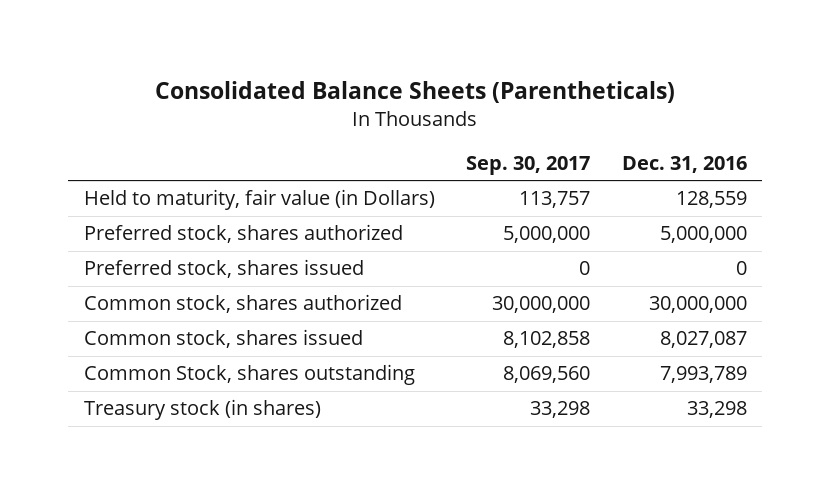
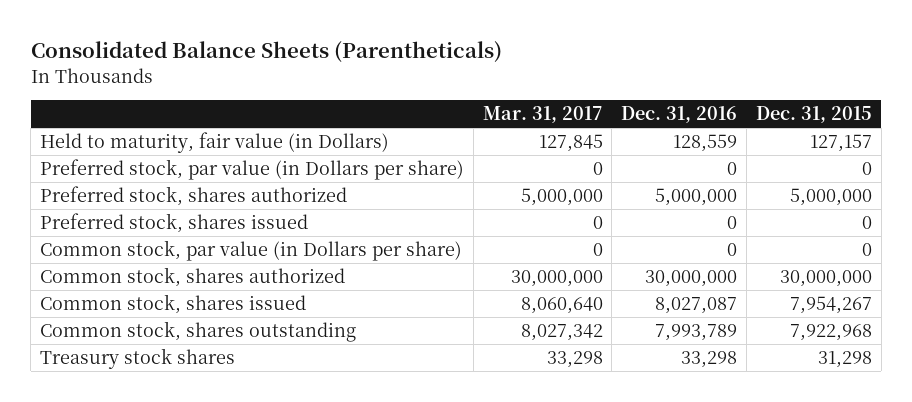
- | Sep. 30, 2017 | Dec. 31, 2016
+ | Mar. 31, 2017 | Dec. 31, 2016 | Dec. 31, 2015
+ Preferred stock, par value (in Dollars per share) | 0 | 0 | 0
+ Common stock, par value (in Dollars per share) | 0 | 0 | 0
- Common Stock, shares outstanding | 8,069,560 | 7,993,789
- Treasury stock (in shares) | 33,298 | 33,298
+ Common stock, shares outstanding | 8,027,342 | 7,993,789 | 7,922,968
+ Treasury stock shares | 33,298 | 33,298 | 31,298

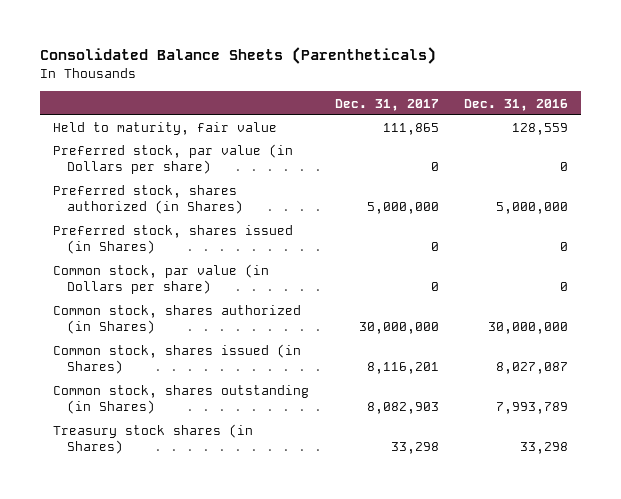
- | Mar. 31, 2017 | Dec. 31, 2016 | Dec. 31, 2015
+ | Dec. 31, 2017 | Dec. 31, 2016
- Held to maturity, fair value (in Dollars) | 127,845 | 128,559 | 127,157
+ Held to maturity, fair value | 111,865 | 128,559
- Preferred stock, shares authorized | 5,000,000 | 5,000,000 | 5,000,000
- Preferred stock, shares issued | 0 | 0 | 0
+ Preferred stock, shares authorized (in Shares) | 5,000,000 | 5,000,000
+ Preferred stock, shares issued (in Shares) | 0 | 0
- Common stock, shares authorized | 30,000,000 | 30,000,000 | 30,000,000
- Common stock, shares issued | 8,060,640 | 8,027,087 | 7,954,267
- Common stock, shares outstanding | 8,027,342 | 7,993,789 | 7,922,968
- Treasury stock shares | 33,298 | 33,298 | 31,298
+ Common stock, shares authorized (in Shares) | 30,000,000 | 30,000,000
+ Common stock, shares issued (in Shares) | 8,116,201 | 8,027,087
+ Common stock, shares outstanding (in Shares) | 8,082,903 | 7,993,789
+ Treasury stock shares (in Shares) | 33,298 | 33,298

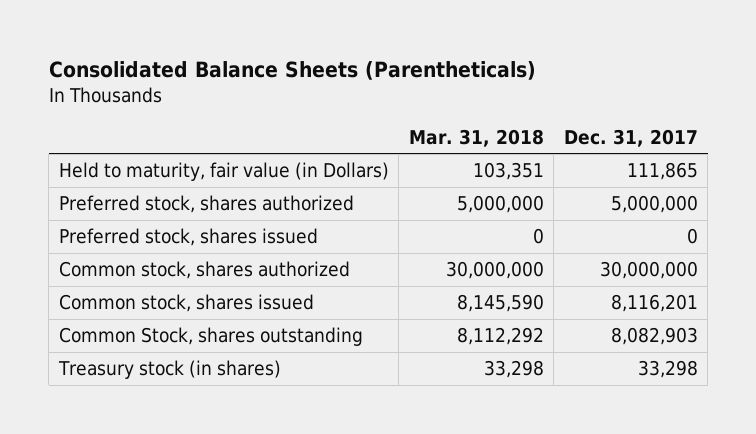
- | Dec. 31, 2017 | Dec. 31, 2016
+ | Mar. 31, 2018 | Dec. 31, 2017
- Held to maturity, fair value | 111,865 | 128,559
- Preferred stock, par value (in Dollars per share) | 0 | 0
- Preferred stock, shares authorized (in Shares) | 5,000,000 | 5,000,000
- Preferred stock, shares issued (in Shares) | 0 | 0
- Common stock, par value (in Dollars per share) | 0 | 0
- Common stock, shares authorized (in Shares) | 30,000,000 | 30,000,000
- Common stock, shares issued (in Shares) | 8,116,201 | 8,027,087
- Common stock, shares outstanding (in Shares) | 8,082,903 | 7,993,789
- Treasury stock shares (in Shares) | 33,298 | 33,298
+ Held to maturity, fair value (in Dollars) | 103,351 | 111,865
+ Preferred stock, shares authorized | 5,000,000 | 5,000,000
+ Preferred stock, shares issued | 0 | 0
+ Common stock, shares authorized | 30,000,000 | 30,000,000
+ Common stock, shares issued | 8,145,590 | 8,116,201
+ Common Stock, shares outstanding | 8,112,292 | 8,082,903
+ Treasury stock (in shares) | 33,298 | 33,298

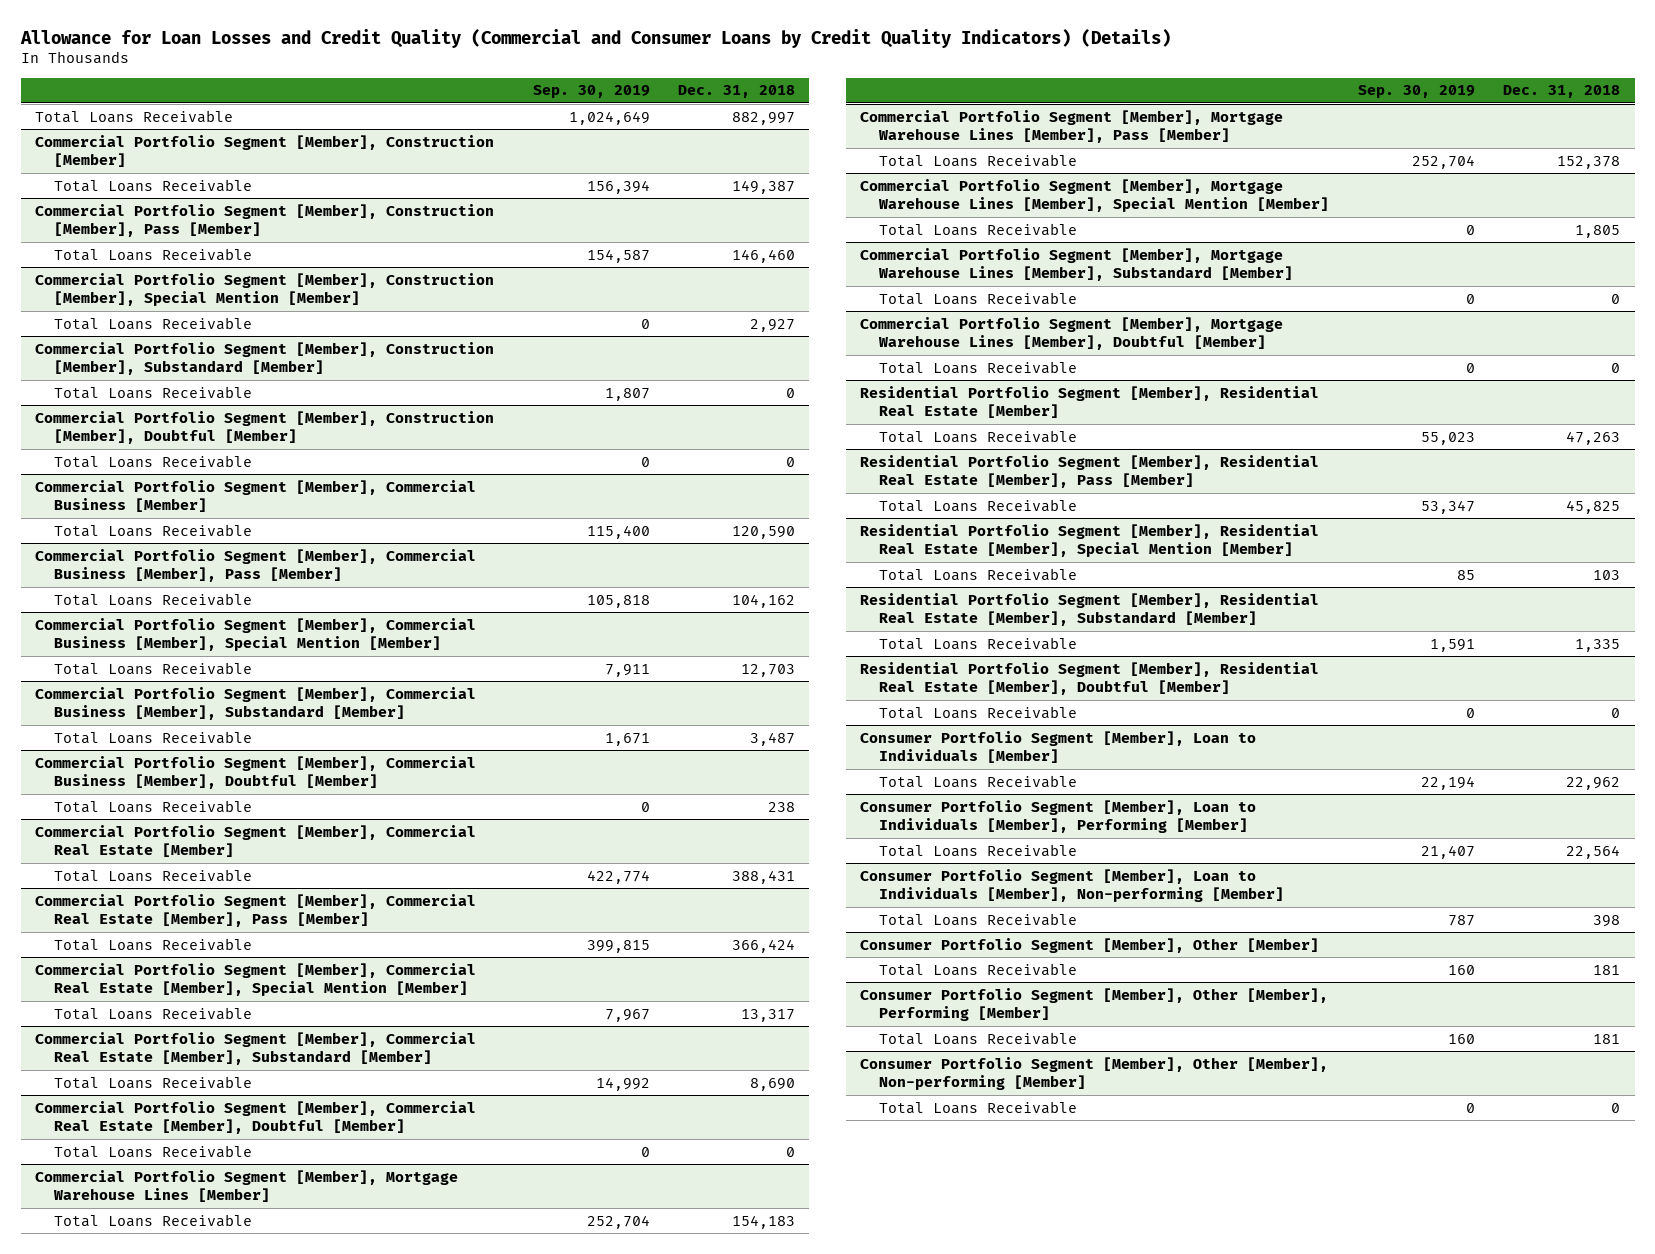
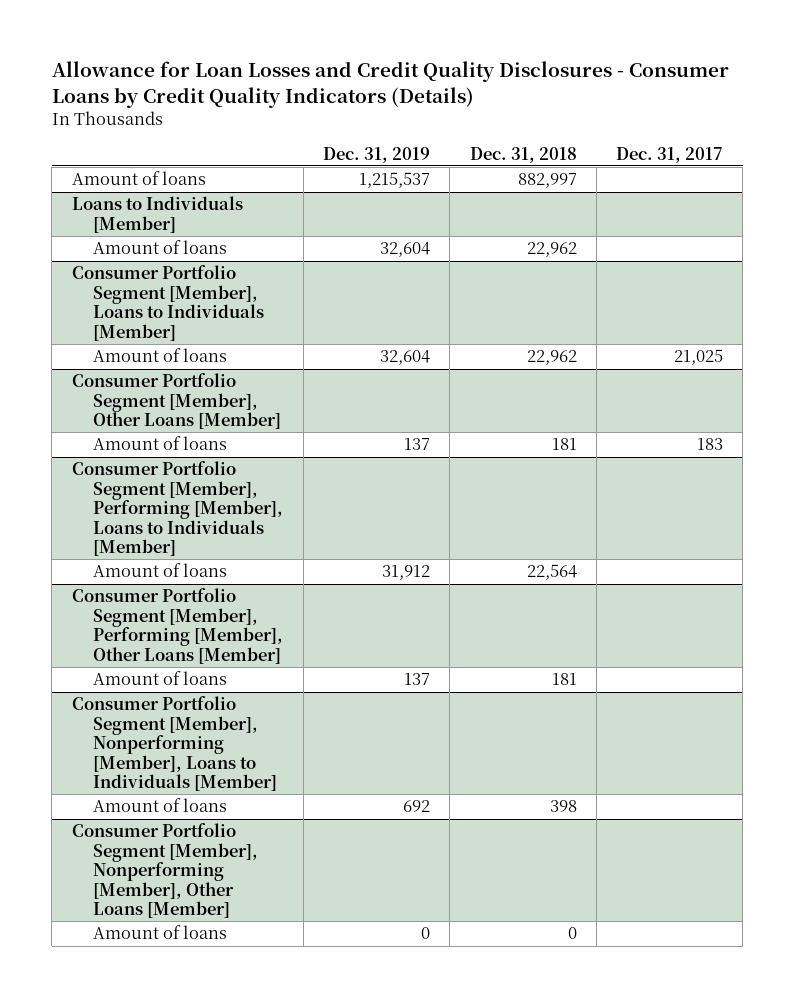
- Allowance for Loan Losses and Credit Quality (Commercial and Consumer Loans by Credit Quality Indicators) (Details)
+ Allowance for Loan Losses and Credit Quality Disclosures - Consumer Loans by Credit Quality Indicators (Details)
- | Sep. 30, 2019 | Dec. 31, 2018
+ | Dec. 31, 2019 | Dec. 31, 2018 | Dec. 31, 2017
- Total Loans Receivable | 1,024,649 | 882,997
- Commercial Portfolio Segment [Member], Construction [Member]
- Total Loans Receivable | 156,394 | 149,387
- Commercial Portfolio Segment [Member], Construction [Member], Pass [Member]
- Total Loans Receivable | 154,587 | 146,460
- Commercial Portfolio Segment [Member], Construction [Member], Special Mention [Member]
- Total Loans Receivable | 0 | 2,927
- Commercial Portfolio Segment [Member], Construction [Member], Substandard [Member]
- Total Loans Receivable | 1,807 | 0
- Commercial Portfolio Segment [Member], Construction [Member], Doubtful [Member]
- Total Loans Receivable | 0 | 0
- Commercial Portfolio Segment [Member], Commercial Business [Member]
- Total Loans Receivable | 115,400 | 120,590
- Commercial Portfolio Segment [Member], Commercial Business [Member], Pass [Member]
- Total Loans Receivable | 105,818 | 104,162
- Commercial Portfolio Segment [Member], Commercial Business [Member], Special Mention [Member]
- Total Loans Receivable | 7,911 | 12,703
- Commercial Portfolio Segment [Member], Commercial Business [Member], Substandard [Member]
- Total Loans Receivable | 1,671 | 3,487
- Commercial Portfolio Segment [Member], Commercial Business [Member], Doubtful [Member]
- Total Loans Receivable | 0 | 238
- Commercial Portfolio Segment [Member], Commercial Real Estate [Member]
- Total Loans Receivable | 422,774 | 388,431
- Commercial Portfolio Segment [Member], Commercial Real Estate [Member], Pass [Member]
- Total Loans Receivable | 399,815 | 366,424
- Commercial Portfolio Segment [Member], Commercial Real Estate [Member], Special Mention [Member]
- Total Loans Receivable | 7,967 | 13,317
- Commercial Portfolio Segment [Member], Commercial Real Estate [Member], Substandard [Member]
- Total Loans Receivable | 14,992 | 8,690
- Commercial Portfolio Segment [Member], Commercial Real Estate [Member], Doubtful [Member]
- Total Loans Receivable | 0 | 0
- Commercial Portfolio Segment [Member], Mortgage Warehouse Lines [Member]
- Total Loans Receivable | 252,704 | 154,183
- Commercial Portfolio Segment [Member], Mortgage Warehouse Lines [Member], Pass [Member]
- Total Loans Receivable | 252,704 | 152,378
- Commercial Portfolio Segment [Member], Mortgage Warehouse Lines [Member], Special Mention [Member]
- Total Loans Receivable | 0 | 1,805
- Commercial Portfolio Segment [Member], Mortgage Warehouse Lines [Member], Substandard [Member]
- Total Loans Receivable | 0 | 0
- Commercial Portfolio Segment [Member], Mortgage Warehouse Lines [Member], Doubtful [Member]
- Total Loans Receivable | 0 | 0
- Residential Portfolio Segment [Member], Residential Real Estate [Member]
- Total Loans Receivable | 55,023 | 47,263
- Residential Portfolio Segment [Member], Residential Real Estate [Member], Pass [Member]
- Total Loans Receivable | 53,347 | 45,825
- Residential Portfolio Segment [Member], Residential Real Estate [Member], Special Mention [Member]
- Total Loans Receivable | 85 | 103
- Residential Portfolio Segment [Member], Residential Real Estate [Member], Substandard [Member]
- Total Loans Receivable | 1,591 | 1,335
- Residential Portfolio Segment [Member], Residential Real Estate [Member], Doubtful [Member]
- Total Loans Receivable | 0 | 0
- Consumer Portfolio Segment [Member], Loan to Individuals [Member]
- Total Loans Receivable | 22,194 | 22,962
- Consumer Portfolio Segment [Member], Loan to Individuals [Member], Performing [Member]
- Total Loans Receivable | 21,407 | 22,564
- Consumer Portfolio Segment [Member], Loan to Individuals [Member], Non-performing [Member]
- Total Loans Receivable | 787 | 398
- Consumer Portfolio Segment [Member], Other [Member]
- Total Loans Receivable | 160 | 181
- Consumer Portfolio Segment [Member], Other [Member], Performing [Member]
- Total Loans Receivable | 160 | 181
- Consumer Portfolio Segment [Member], Other [Member], Non-performing [Member]
- Total Loans Receivable | 0 | 0
+ Amount of loans | 1,215,537 | 882,997 |
+ Loans to Individuals [Member]
+ Amount of loans | 32,604 | 22,962 |
+ Consumer Portfolio Segment [Member], Loans to Individuals [Member]
+ Amount of loans | 32,604 | 22,962 | 21,025
+ Consumer Portfolio Segment [Member], Other Loans [Member]
+ Amount of loans | 137 | 181 | 183
+ Consumer Portfolio Segment [Member], Performing [Member], Loans to Individuals [Member]
+ Amount of loans | 31,912 | 22,564 |
+ Consumer Portfolio Segment [Member], Performing [Member], Other Loans [Member]
+ Amount of loans | 137 | 181 |
+ Consumer Portfolio Segment [Member], Nonperforming [Member], Loans to Individuals [Member]
+ Amount of loans | 692 | 398 |
+ Consumer Portfolio Segment [Member], Nonperforming [Member], Other Loans [Member]
+ Amount of loans | 0 | 0 |

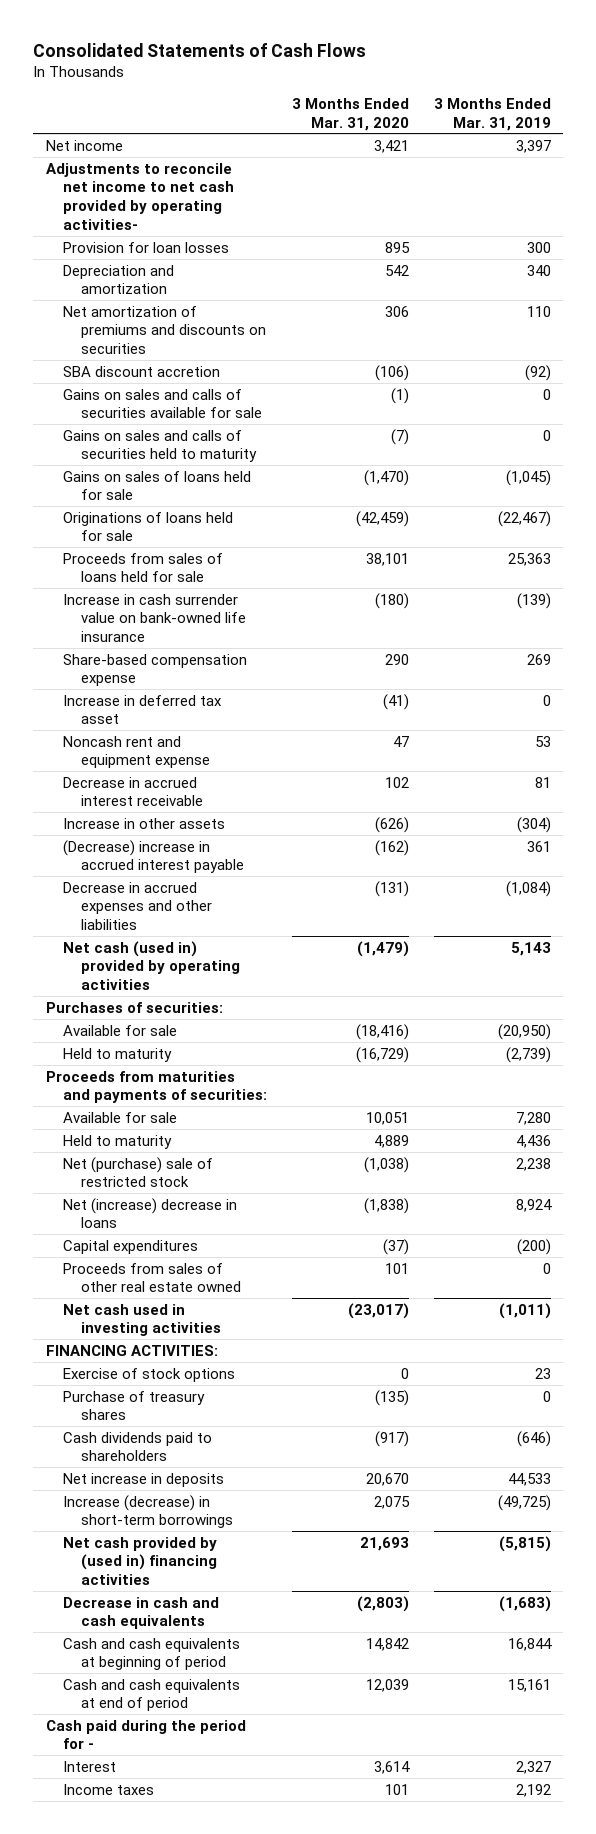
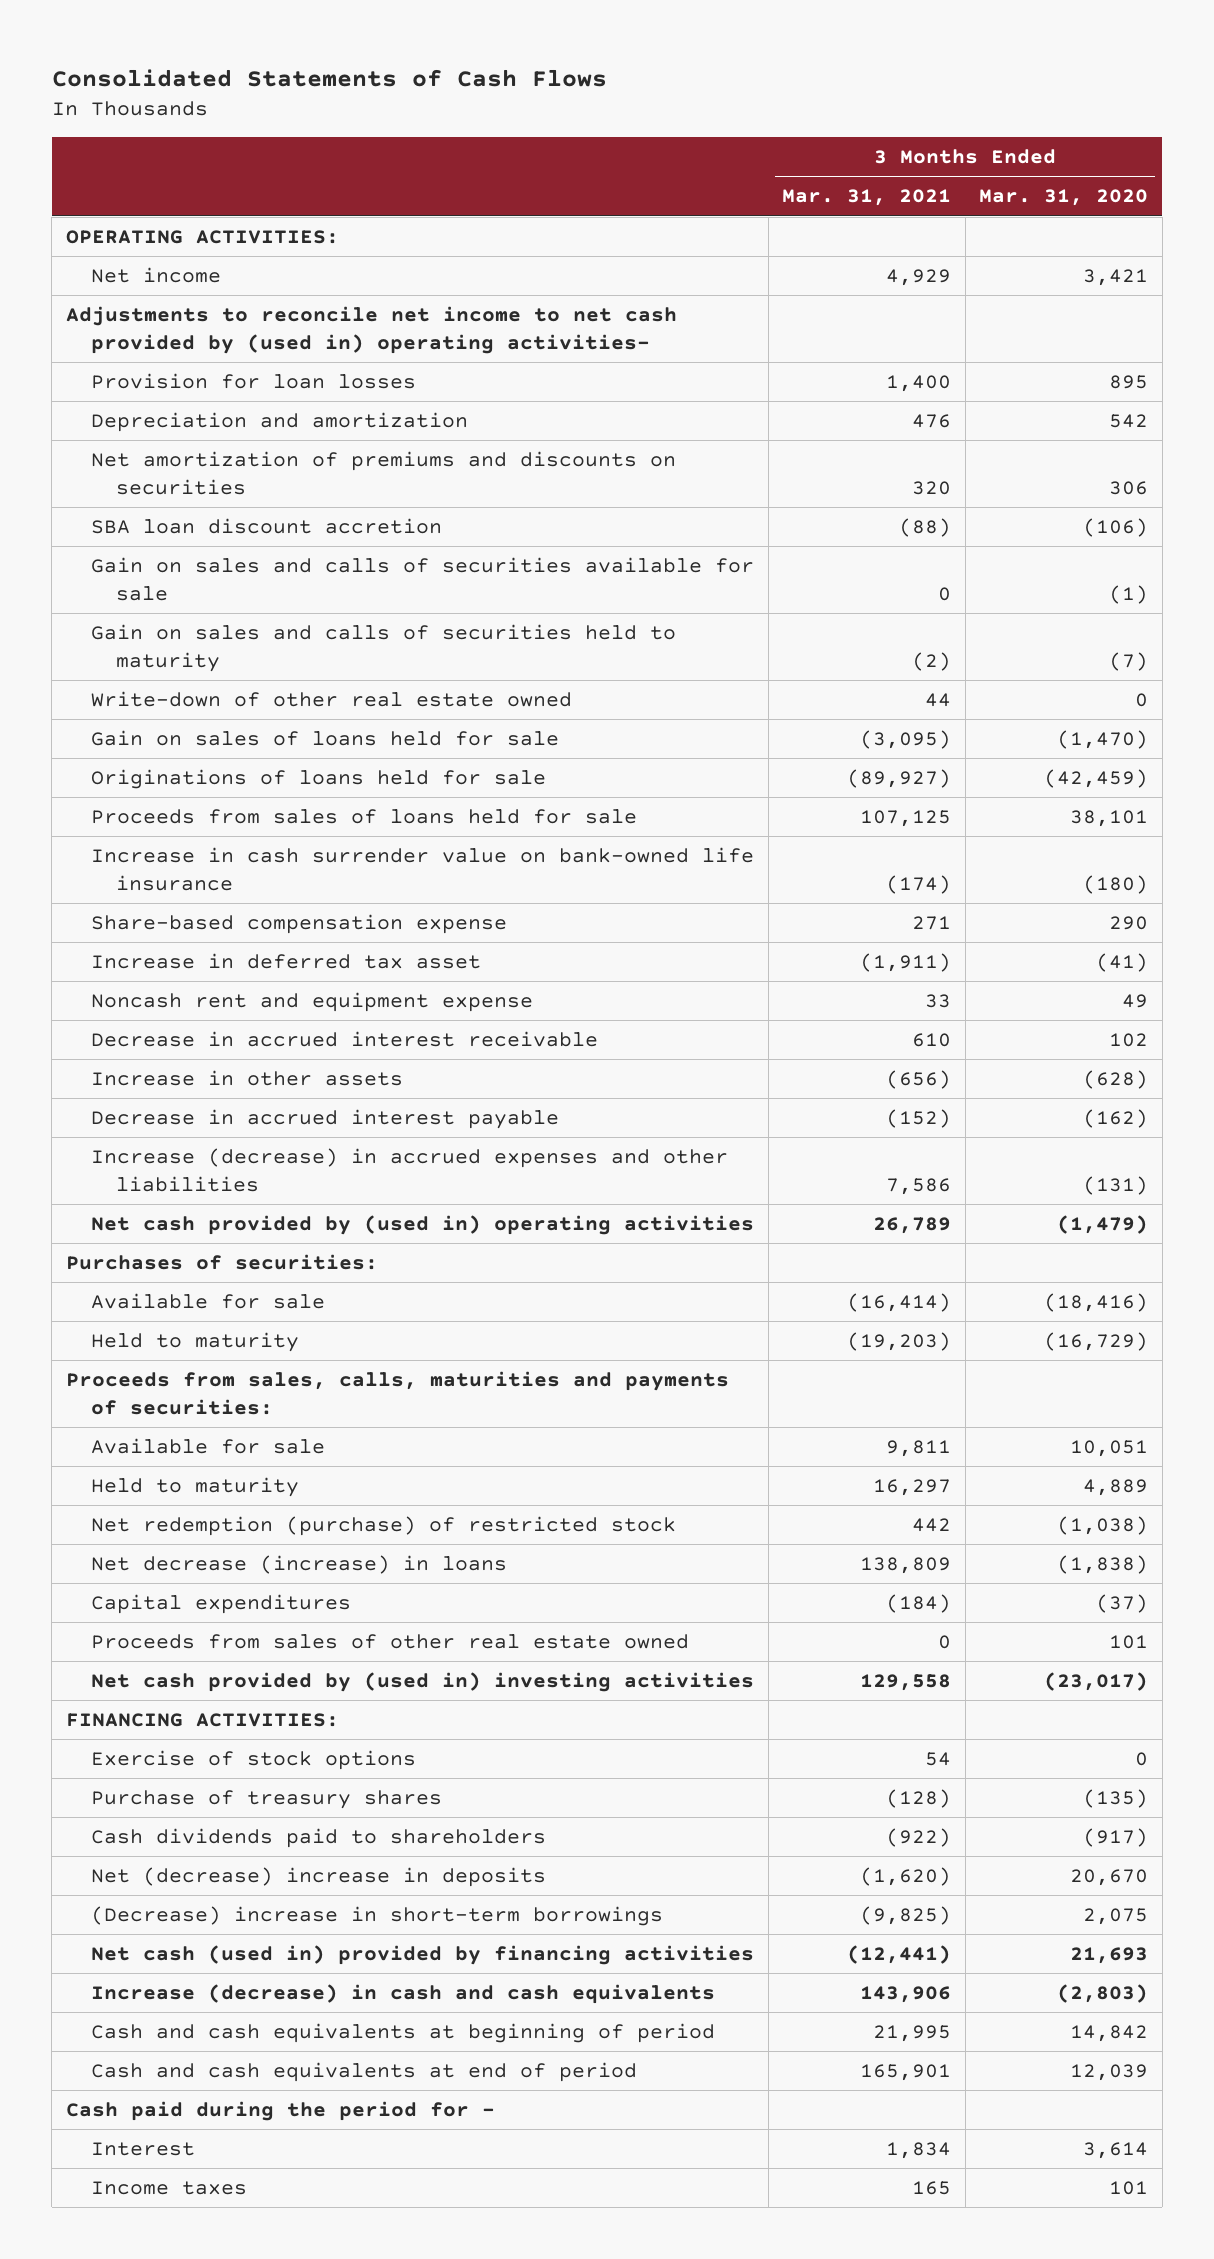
- | 3 Months Ended Mar. 31, 2020 | 3 Months Ended Mar. 31, 2019
+ | 3 Months Ended Mar. 31, 2021 | 3 Months Ended Mar. 31, 2020
+ OPERATING ACTIVITIES:
- Adjustments to reconcile net income to net cash provided by operating activities-
+ Adjustments to reconcile net income to net cash provided by (used in) operating activities-
- SBA discount accretion | (106) | (92)
- Gains on sales and calls of securities available for sale | (1) | 0
- Gains on sales and calls of securities held to maturity | (7) | 0
- Gains on sales of loans held for sale | (1,470) | (1,045)
+ SBA loan discount accretion | (88) | (106)
+ Gain on sales and calls of securities available for sale | 0 | (1)
+ Gain on sales and calls of securities held to maturity | (2) | (7)
+ Write-down of other real estate owned | 44 | 0
+ Gain on sales of loans held for sale | (3,095) | (1,470)
- Noncash rent and equipment expense | 47 | 53
+ Noncash rent and equipment expense | 33 | 49
- Increase in other assets | (626) | (304)
- (Decrease) increase in accrued interest payable | (162) | 361
- Decrease in accrued expenses and other liabilities | (131) | (1,084)
- Net cash (used in) provided by operating activities | (1,479) | 5,143
+ Increase in other assets | (656) | (628)
+ Decrease in accrued interest payable | (152) | (162)
+ Increase (decrease) in accrued expenses and other liabilities | 7,586 | (131)
+ Net cash provided by (used in) operating activities | 26,789 | (1,479)
- Proceeds from maturities and payments of securities:
+ Proceeds from sales, calls, maturities and payments of securities:
- Net (purchase) sale of restricted stock | (1,038) | 2,238
- Net (increase) decrease in loans | (1,838) | 8,924
+ Net redemption (purchase) of restricted stock | 442 | (1,038)
+ Net decrease (increase) in loans | 138,809 | (1,838)
- Net cash used in investing activities | (23,017) | (1,011)
+ Net cash provided by (used in) investing activities | 129,558 | (23,017)
- Net increase in deposits | 20,670 | 44,533
- Increase (decrease) in short-term borrowings | 2,075 | (49,725)
- Net cash provided by (used in) financing activities | 21,693 | (5,815)
- Decrease in cash and cash equivalents | (2,803) | (1,683)
+ Net (decrease) increase in deposits | (1,620) | 20,670
+ (Decrease) increase in short-term borrowings | (9,825) | 2,075
+ Net cash (used in) provided by financing activities | (12,441) | 21,693
+ Increase (decrease) in cash and cash equivalents | 143,906 | (2,803)

